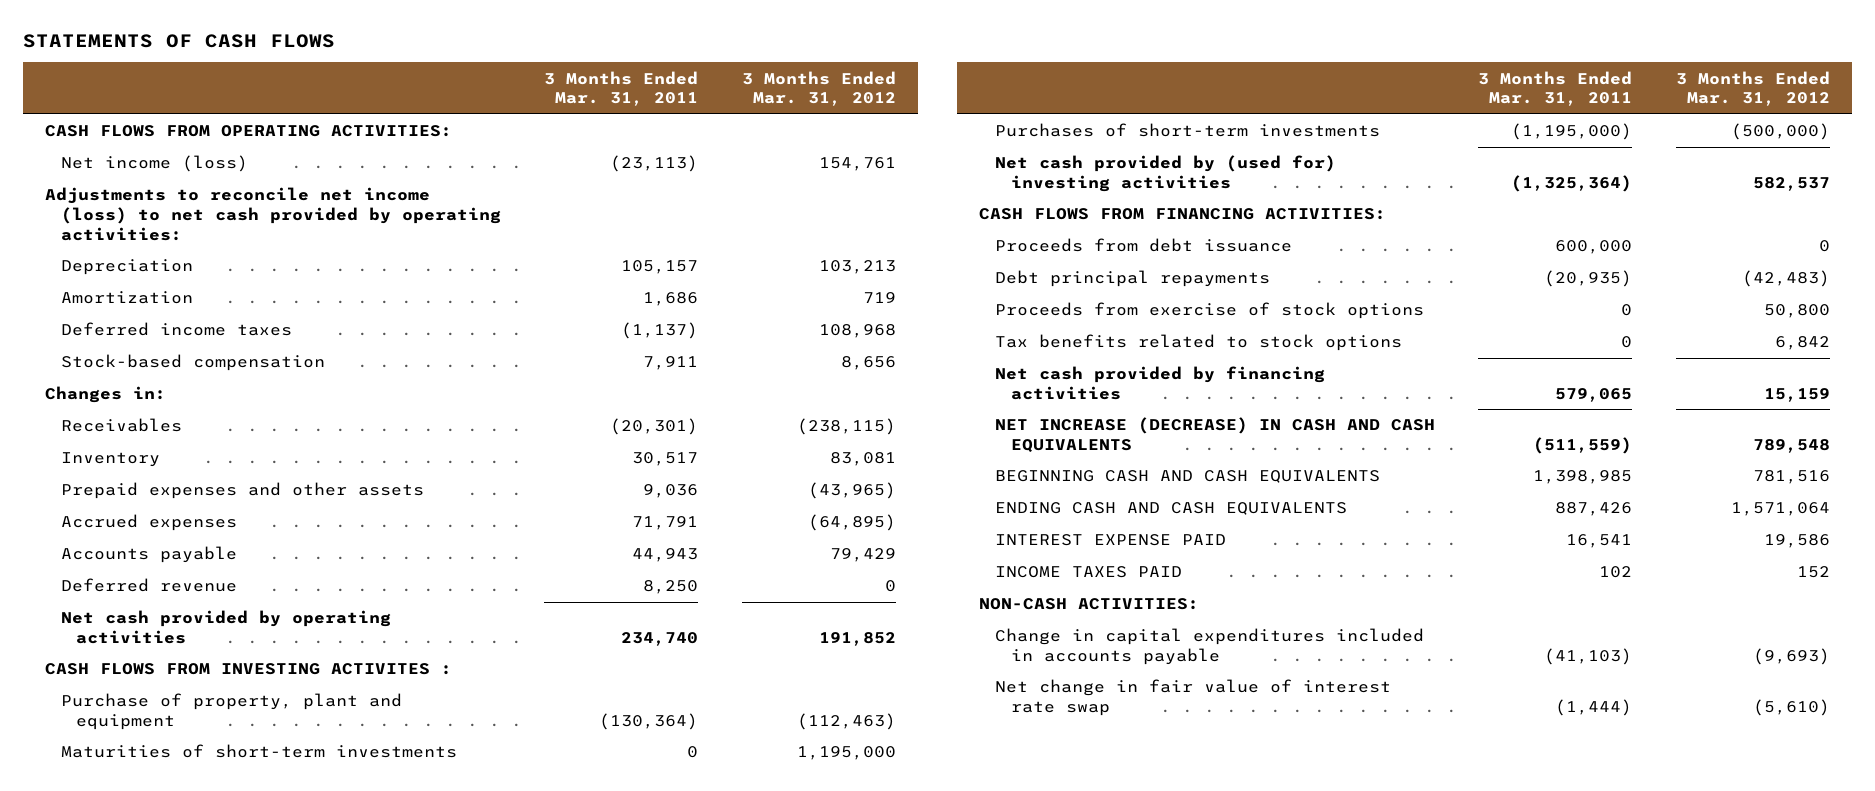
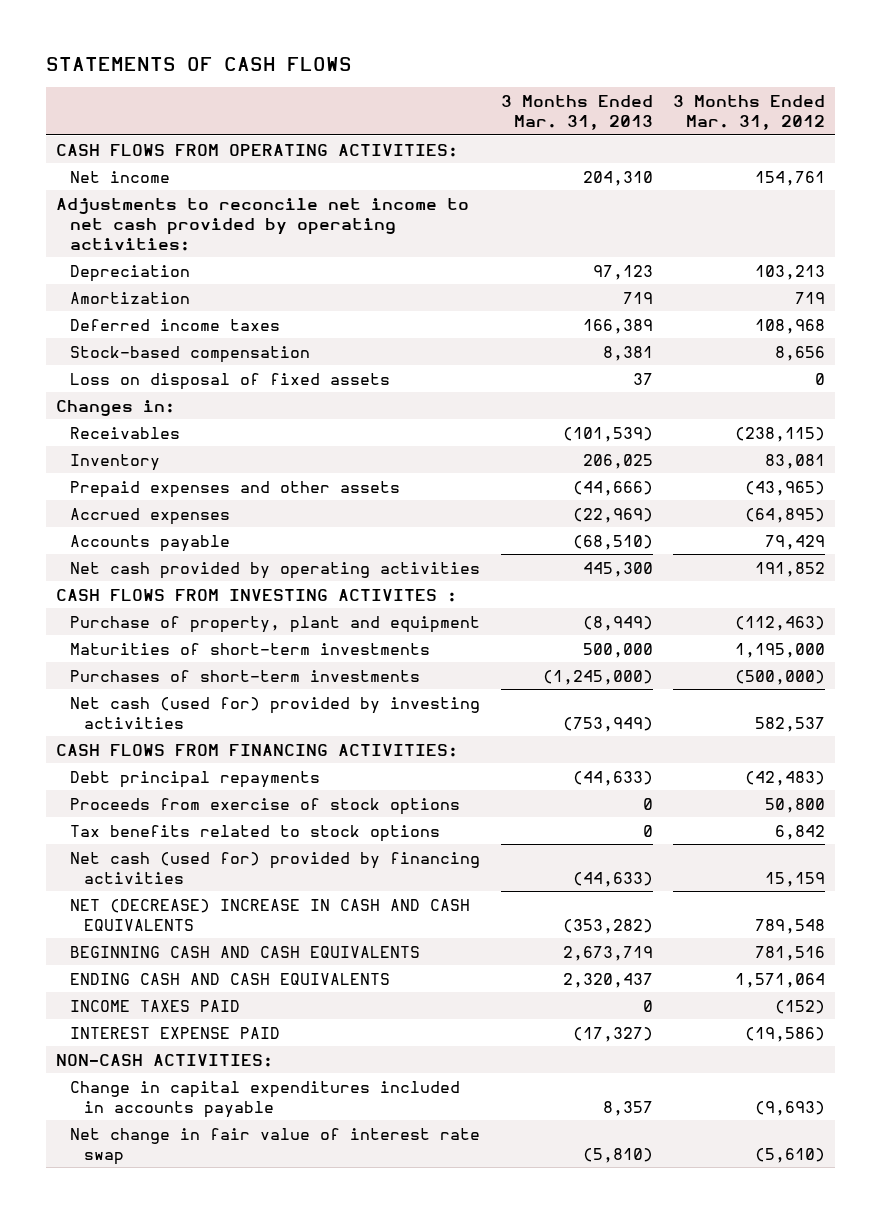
- | 3 Months Ended Mar. 31, 2011 | 3 Months Ended Mar. 31, 2012
+ | 3 Months Ended Mar. 31, 2013 | 3 Months Ended Mar. 31, 2012
- Net income (loss) | (23,113) | 154,761
- Adjustments to reconcile net income (loss) to net cash provided by operating activities:
+ Net income | 204,310 | 154,761
+ Adjustments to reconcile net income to net cash provided by operating activities:
+ Loss on disposal of fixed assets | 37 | 0
- Deferred revenue | 8,250 | 0
- Net cash provided by (used for) investing activities | (1,325,364) | 582,537
+ Net cash (used for) provided by investing activities | (753,949) | 582,537
- Proceeds from debt issuance | 600,000 | 0
- Net cash provided by financing activities | 579,065 | 15,159
- NET INCREASE (DECREASE) IN CASH AND CASH EQUIVALENTS | (511,559) | 789,548
+ Net cash (used for) provided by financing activities | (44,633) | 15,159
+ NET (DECREASE) INCREASE IN CASH AND CASH EQUIVALENTS | (353,282) | 789,548
- INTEREST EXPENSE PAID | 16,541 | 19,586
- INCOME TAXES PAID | 102 | 152
+ INCOME TAXES PAID | 0 | (152)
+ INTEREST EXPENSE PAID | (17,327) | (19,586)

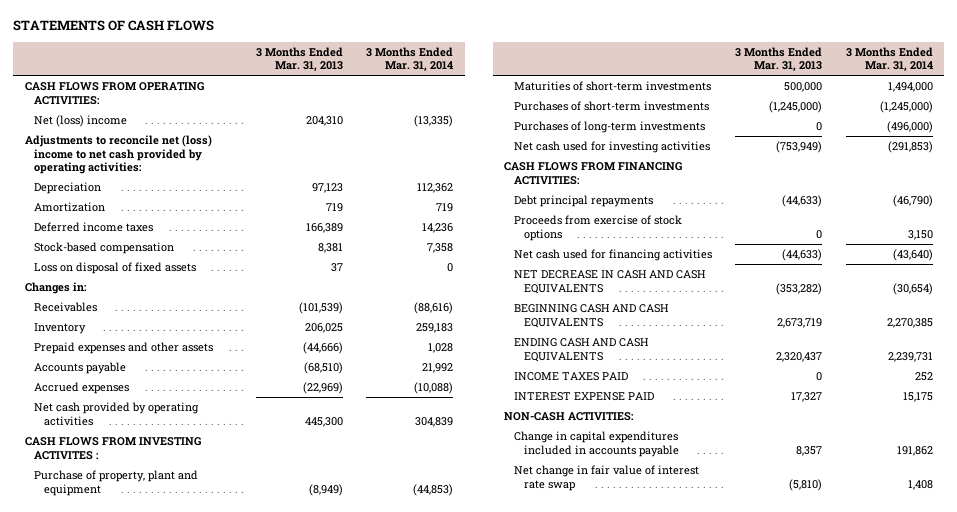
- | 3 Months Ended Mar. 31, 2013 | 3 Months Ended Mar. 31, 2012
+ | 3 Months Ended Mar. 31, 2013 | 3 Months Ended Mar. 31, 2014
- Net income | 204,310 | 154,761
- Adjustments to reconcile net income to net cash provided by operating activities:
+ Net (loss) income | 204,310 | (13,335)
+ Adjustments to reconcile net (loss) income to net cash provided by operating activities:
moved down: Accrued expenses | (22,969) | (10,088)
- Net cash (used for) provided by investing activities | (753,949) | 582,537
+ Purchases of long-term investments | 0 | (496,000)
+ Net cash used for investing activities | (753,949) | (291,853)
- Tax benefits related to stock options | 0 | 6,842
- Net cash (used for) provided by financing activities | (44,633) | 15,159
- NET (DECREASE) INCREASE IN CASH AND CASH EQUIVALENTS | (353,282) | 789,548
+ Net cash used for financing activities | (44,633) | (43,640)
+ NET DECREASE IN CASH AND CASH EQUIVALENTS | (353,282) | (30,654)
- INTEREST EXPENSE PAID | (17,327) | (19,586)
+ INTEREST EXPENSE PAID | 17,327 | 15,175

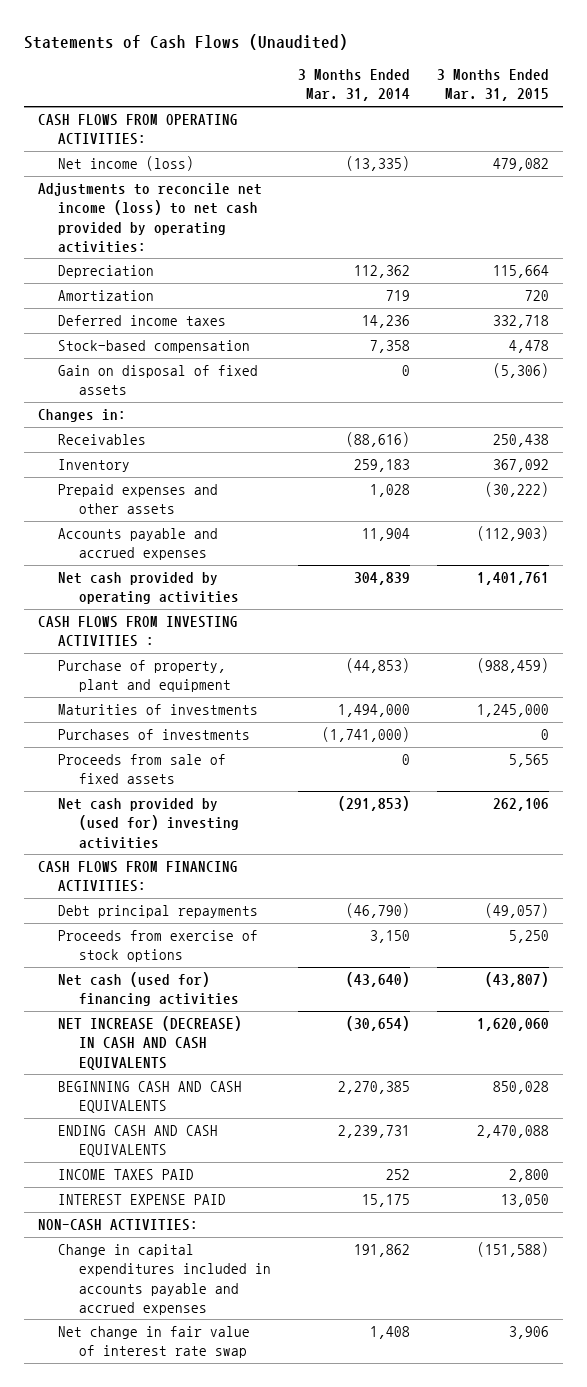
- STATEMENTS OF CASH FLOWS
+ Statements of Cash Flows (Unaudited)
- | 3 Months Ended Mar. 31, 2013 | 3 Months Ended Mar. 31, 2014
+ | 3 Months Ended Mar. 31, 2014 | 3 Months Ended Mar. 31, 2015
- Net (loss) income | 204,310 | (13,335)
- Adjustments to reconcile net (loss) income to net cash provided by operating activities:
+ Net income (loss) | (13,335) | 479,082
+ Adjustments to reconcile net income (loss) to net cash provided by operating activities:
- Loss on disposal of fixed assets | 37 | 0
+ Gain on disposal of fixed assets | 0 | (5,306)
- Accounts payable | (68,510) | 21,992
- Accrued expenses | (22,969) | (10,088)
+ Accounts payable and accrued expenses | 11,904 | (112,903)
- CASH FLOWS FROM INVESTING ACTIVITES :
+ CASH FLOWS FROM INVESTING ACTIVITIES :
- Maturities of short-term investments | 500,000 | 1,494,000
- Purchases of short-term investments | (1,245,000) | (1,245,000)
- Purchases of long-term investments | 0 | (496,000)
- Net cash used for investing activities | (753,949) | (291,853)
+ Maturities of investments | 1,494,000 | 1,245,000
+ Purchases of investments | (1,741,000) | 0
+ Proceeds from sale of fixed assets | 0 | 5,565
+ Net cash provided by (used for) investing activities | (291,853) | 262,106
- Net cash used for financing activities | (44,633) | (43,640)
- NET DECREASE IN CASH AND CASH EQUIVALENTS | (353,282) | (30,654)
+ Net cash (used for) financing activities | (43,640) | (43,807)
+ NET INCREASE (DECREASE) IN CASH AND CASH EQUIVALENTS | (30,654) | 1,620,060
- Change in capital expenditures included in accounts payable | 8,357 | 191,862
+ Change in capital expenditures included in accounts payable and accrued expenses | 191,862 | (151,588)

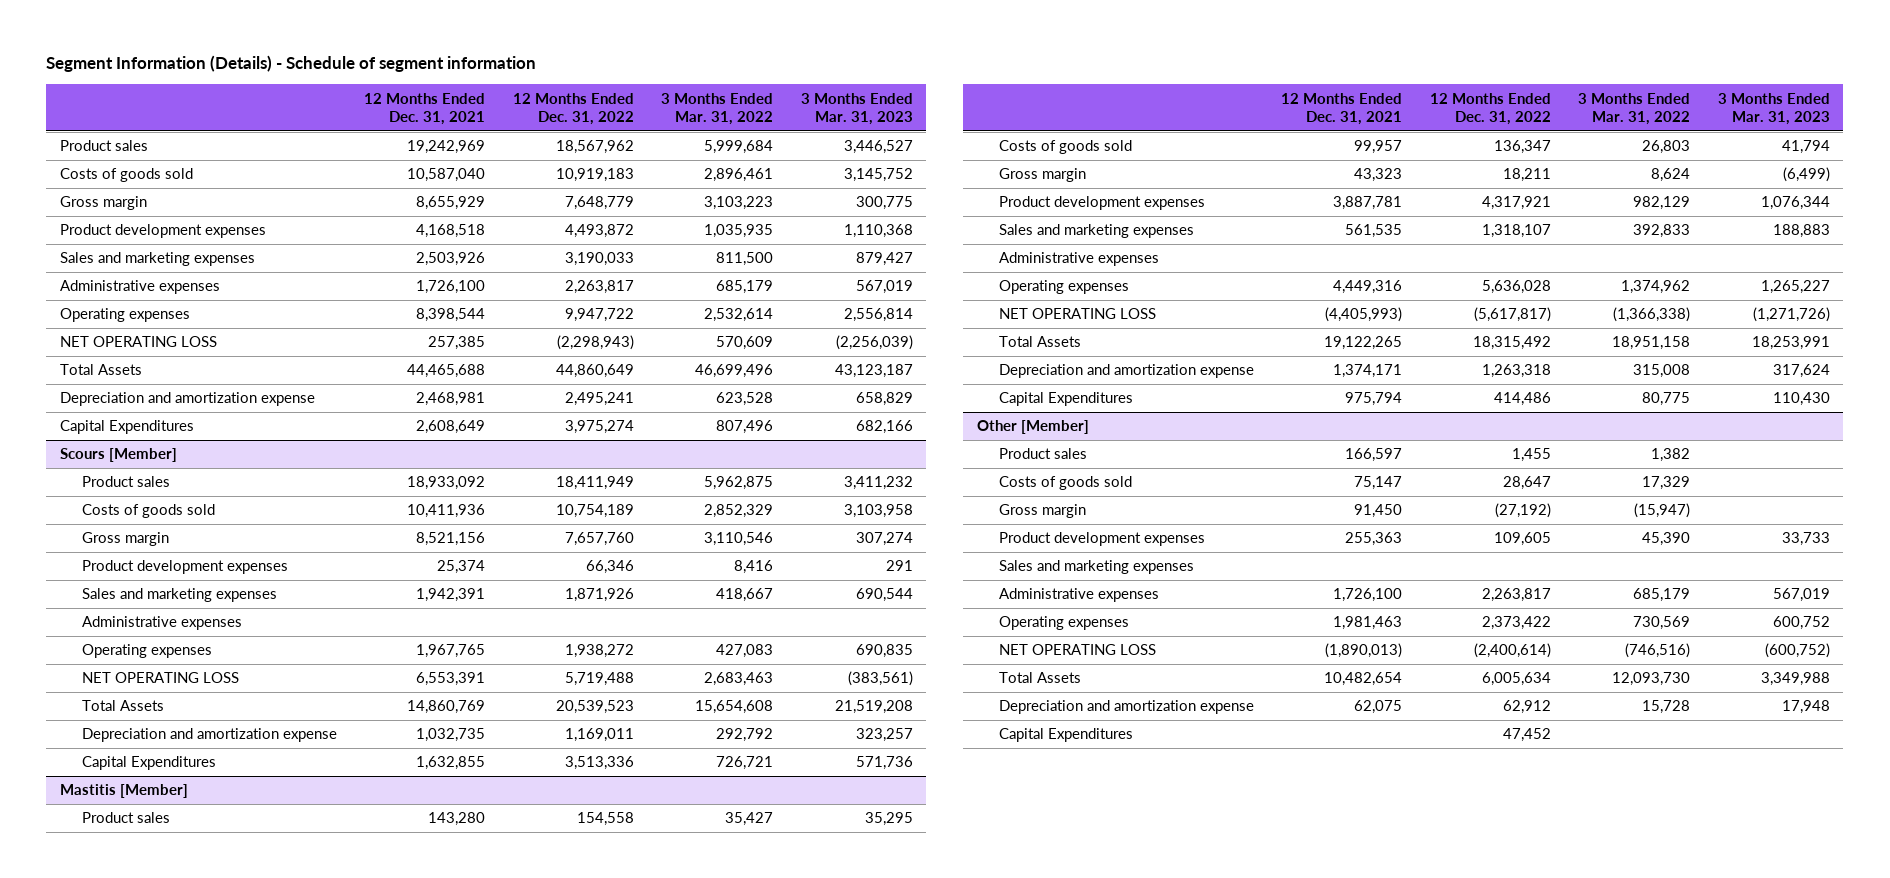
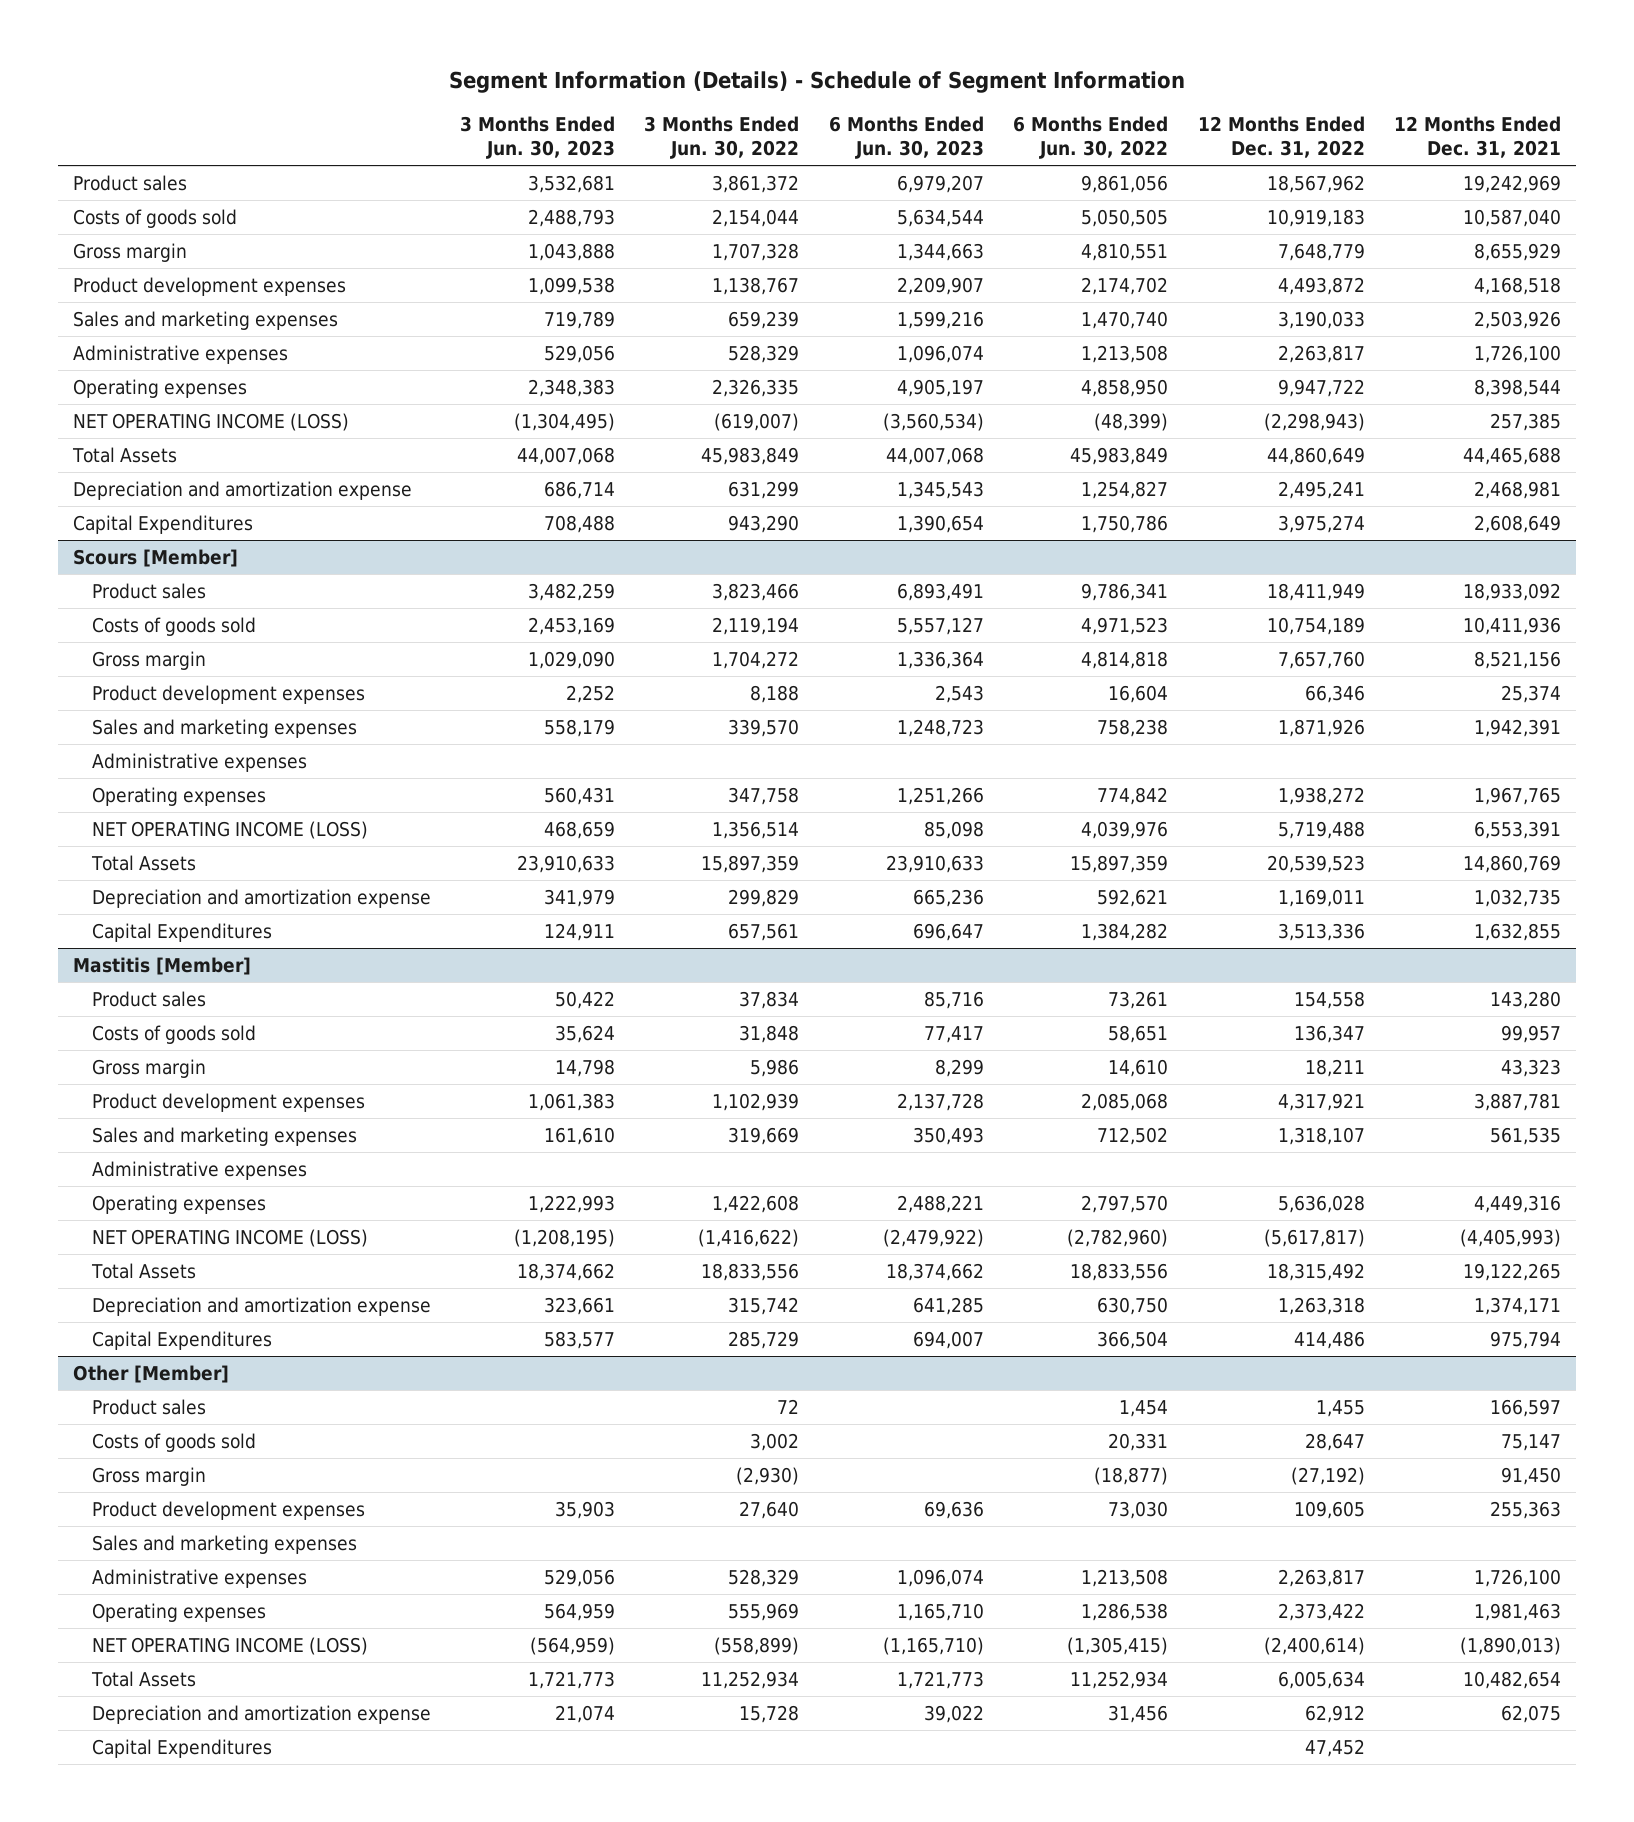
- Segment Information (Details) - Schedule of segment information
+ Segment Information (Details) - Schedule of Segment Information
- | 12 Months Ended Dec. 31, 2021 | 12 Months Ended Dec. 31, 2022 | 3 Months Ended Mar. 31, 2022 | 3 Months Ended Mar. 31, 2023
+ | 3 Months Ended Jun. 30, 2023 | 3 Months Ended Jun. 30, 2022 | 6 Months Ended Jun. 30, 2023 | 6 Months Ended Jun. 30, 2022 | 12 Months Ended Dec. 31, 2022 | 12 Months Ended Dec. 31, 2021
- NET OPERATING LOSS | 257,385 | (2,298,943) | 570,609 | (2,256,039)
+ NET OPERATING INCOME (LOSS) | (1,304,495) | (619,007) | (3,560,534) | (48,399) | (2,298,943) | 257,385
@ Scours [Member]
- NET OPERATING LOSS | 6,553,391 | 5,719,488 | 2,683,463 | (383,561)
+ NET OPERATING INCOME (LOSS) | 468,659 | 1,356,514 | 85,098 | 4,039,976 | 5,719,488 | 6,553,391
@ Mastitis [Member]
- NET OPERATING LOSS | (4,405,993) | (5,617,817) | (1,366,338) | (1,271,726)
+ NET OPERATING INCOME (LOSS) | (1,208,195) | (1,416,622) | (2,479,922) | (2,782,960) | (5,617,817) | (4,405,993)
@ Other [Member]
- NET OPERATING LOSS | (1,890,013) | (2,400,614) | (746,516) | (600,752)
+ NET OPERATING INCOME (LOSS) | (564,959) | (558,899) | (1,165,710) | (1,305,415) | (2,400,614) | (1,890,013)

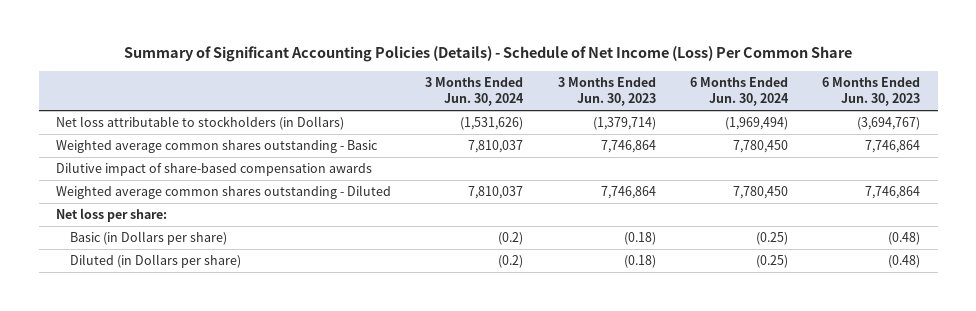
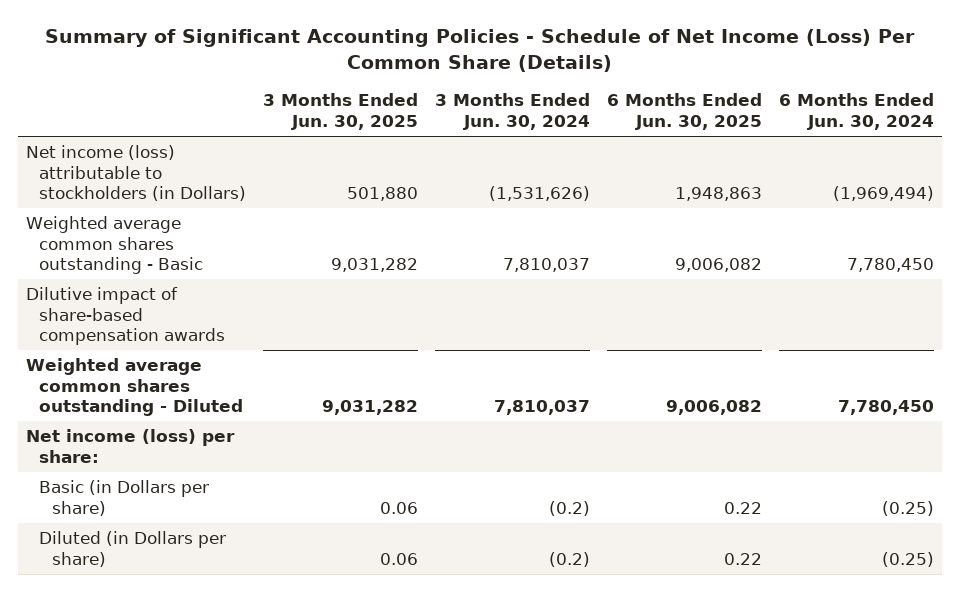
- Summary of Significant Accounting Policies (Details) - Schedule of Net Income (Loss) Per Common Share
+ Summary of Significant Accounting Policies - Schedule of Net Income (Loss) Per Common Share (Details)
- | 3 Months Ended Jun. 30, 2024 | 3 Months Ended Jun. 30, 2023 | 6 Months Ended Jun. 30, 2024 | 6 Months Ended Jun. 30, 2023
+ | 3 Months Ended Jun. 30, 2025 | 3 Months Ended Jun. 30, 2024 | 6 Months Ended Jun. 30, 2025 | 6 Months Ended Jun. 30, 2024
- Net loss attributable to stockholders (in Dollars) | (1,531,626) | (1,379,714) | (1,969,494) | (3,694,767)
+ Net income (loss) attributable to stockholders (in Dollars) | 501,880 | (1,531,626) | 1,948,863 | (1,969,494)
- Net loss per share:
+ Net income (loss) per share:

